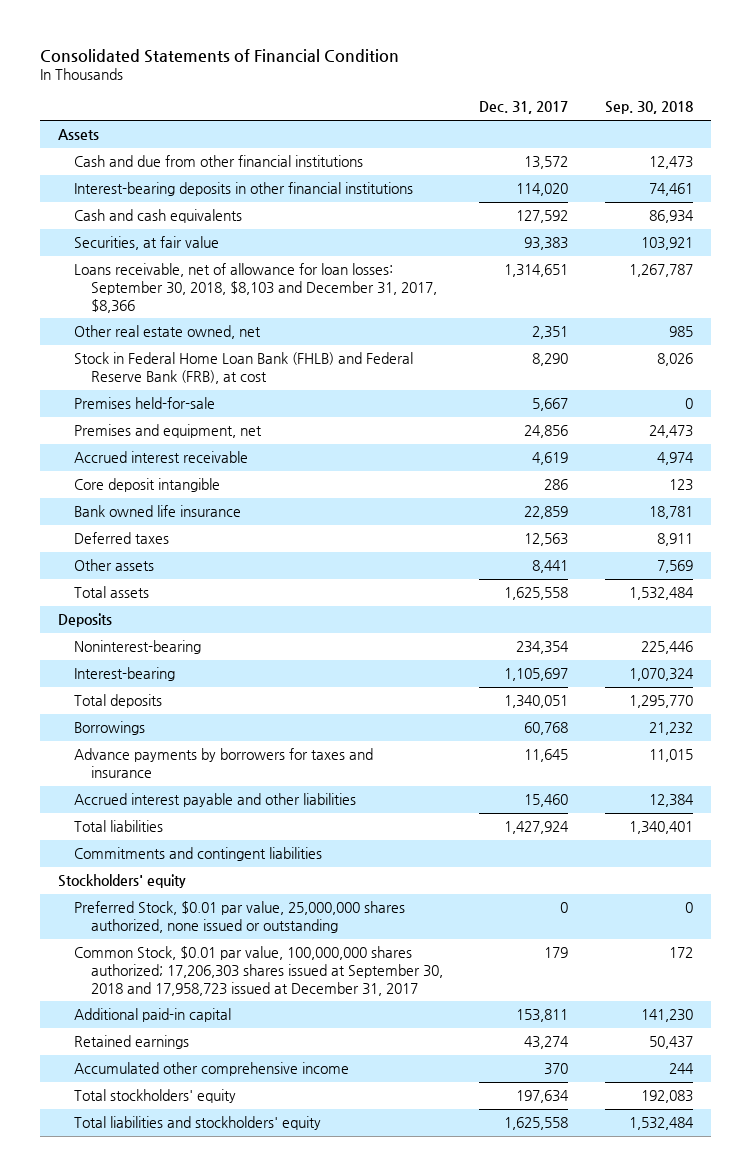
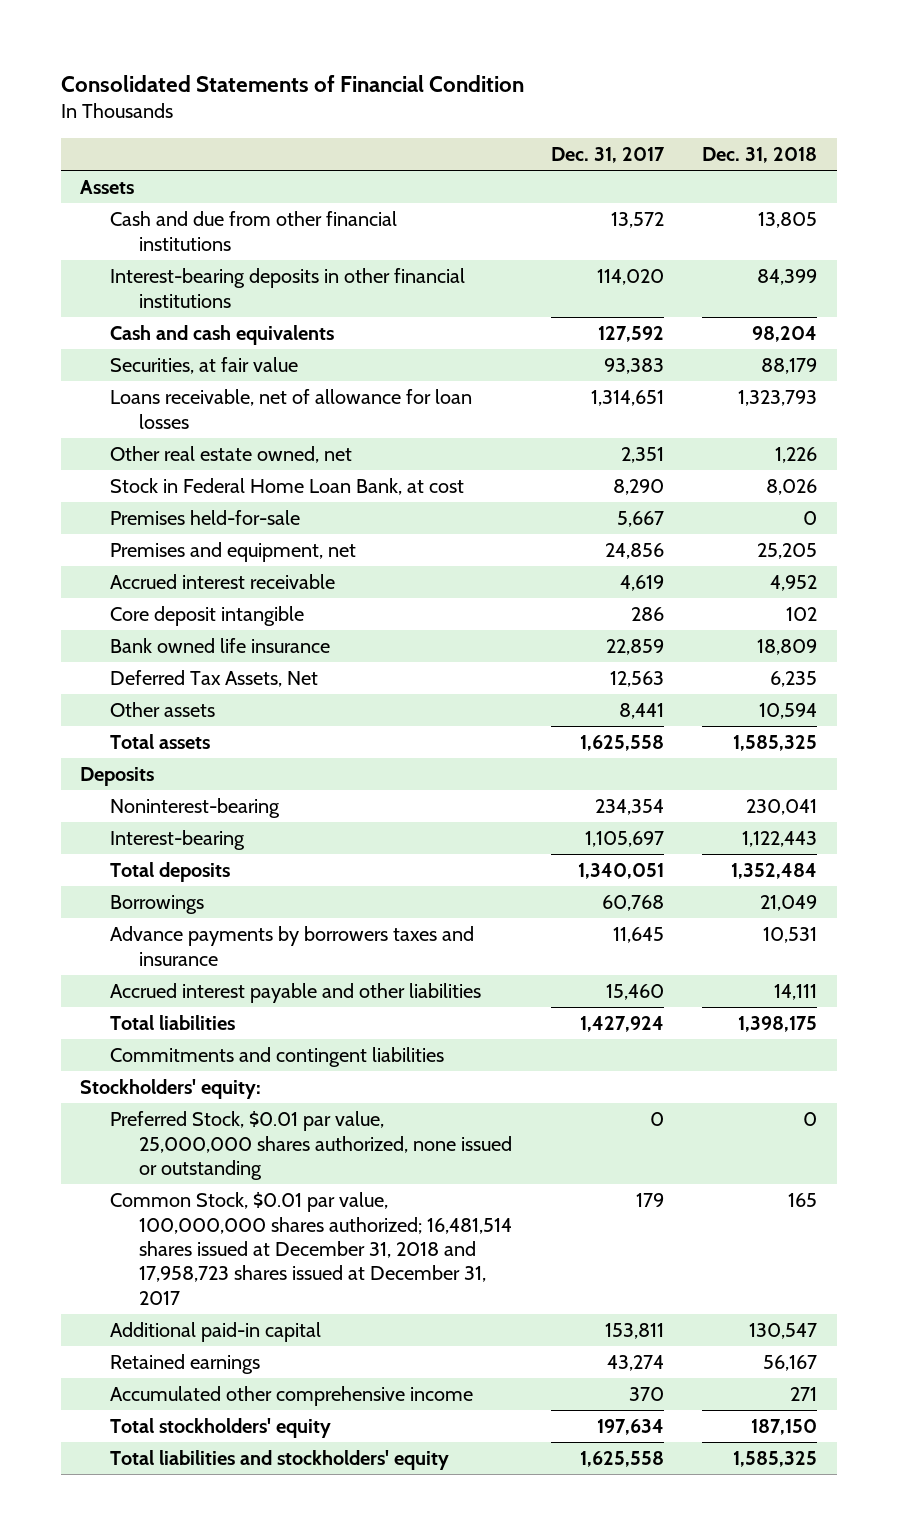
- | Dec. 31, 2017 | Sep. 30, 2018
+ | Dec. 31, 2017 | Dec. 31, 2018
- Loans receivable, net of allowance for loan losses: September 30, 2018, $8,103 and December 31, 2017, $8,366 | 1,314,651 | 1,267,787
+ Loans receivable, net of allowance for loan losses | 1,314,651 | 1,323,793
- Stock in Federal Home Loan Bank (FHLB) and Federal Reserve Bank (FRB), at cost | 8,290 | 8,026
+ Stock in Federal Home Loan Bank, at cost | 8,290 | 8,026
- Deferred taxes | 12,563 | 8,911
+ Deferred Tax Assets, Net | 12,563 | 6,235
- Advance payments by borrowers for taxes and insurance | 11,645 | 11,015
+ Advance payments by borrowers taxes and insurance | 11,645 | 10,531
- Stockholders' equity
+ Stockholders' equity:
- Common Stock, $0.01 par value, 100,000,000 shares authorized; 17,206,303 shares issued at September 30, 2018 and 17,958,723 issued at December 31, 2017 | 179 | 172
+ Common Stock, $0.01 par value, 100,000,000 shares authorized; 16,481,514 shares issued at December 31, 2018 and 17,958,723 shares issued at December 31, 2017 | 179 | 165

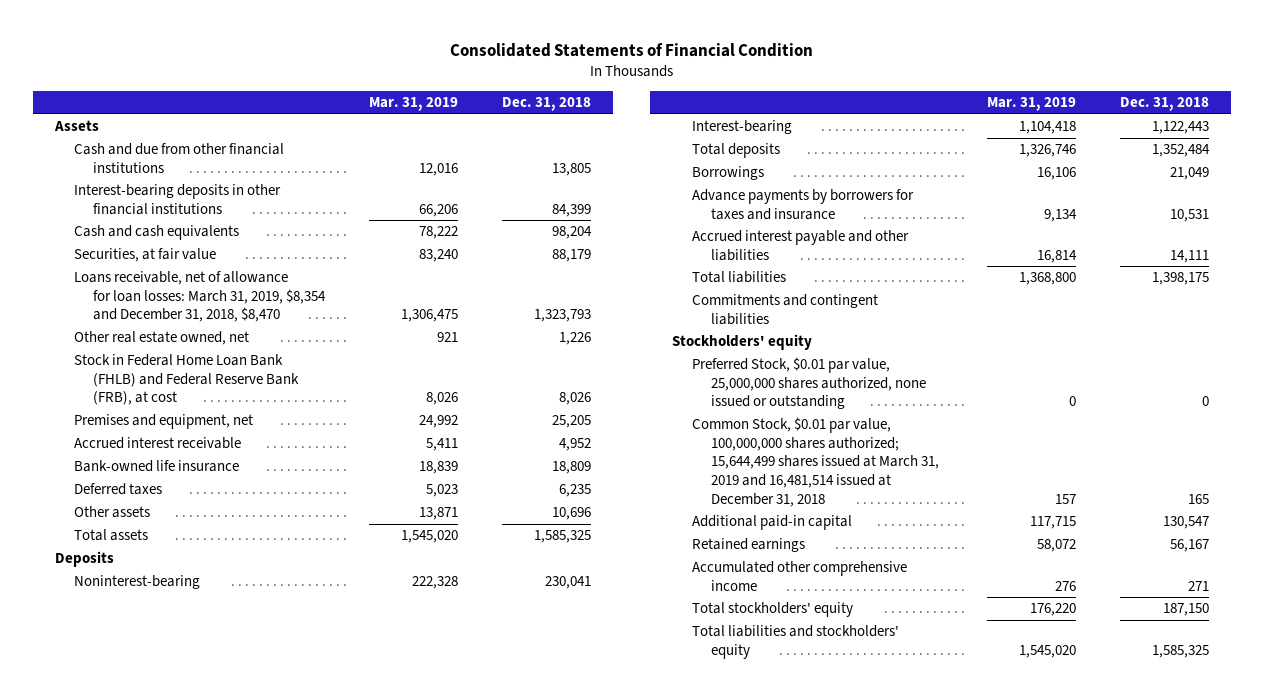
- | Dec. 31, 2017 | Dec. 31, 2018
+ | Mar. 31, 2019 | Dec. 31, 2018
- Loans receivable, net of allowance for loan losses | 1,314,651 | 1,323,793
+ Loans receivable, net of allowance for loan losses: March 31, 2019, $8,354 and December 31, 2018, $8,470 | 1,306,475 | 1,323,793
- Stock in Federal Home Loan Bank, at cost | 8,290 | 8,026
- Premises held-for-sale | 5,667 | 0
+ Stock in Federal Home Loan Bank (FHLB) and Federal Reserve Bank (FRB), at cost | 8,026 | 8,026
- Core deposit intangible | 286 | 102
- Bank owned life insurance | 22,859 | 18,809
- Deferred Tax Assets, Net | 12,563 | 6,235
- Other assets | 8,441 | 10,594
+ Bank-owned life insurance | 18,839 | 18,809
+ Deferred taxes | 5,023 | 6,235
+ Other assets | 13,871 | 10,696
- Advance payments by borrowers taxes and insurance | 11,645 | 10,531
+ Advance payments by borrowers for taxes and insurance | 9,134 | 10,531
- Stockholders' equity:
+ Stockholders' equity
- Common Stock, $0.01 par value, 100,000,000 shares authorized; 16,481,514 shares issued at December 31, 2018 and 17,958,723 shares issued at December 31, 2017 | 179 | 165
+ Common Stock, $0.01 par value, 100,000,000 shares authorized; 15,644,499 shares issued at March 31, 2019 and 16,481,514 issued at December 31, 2018 | 157 | 165

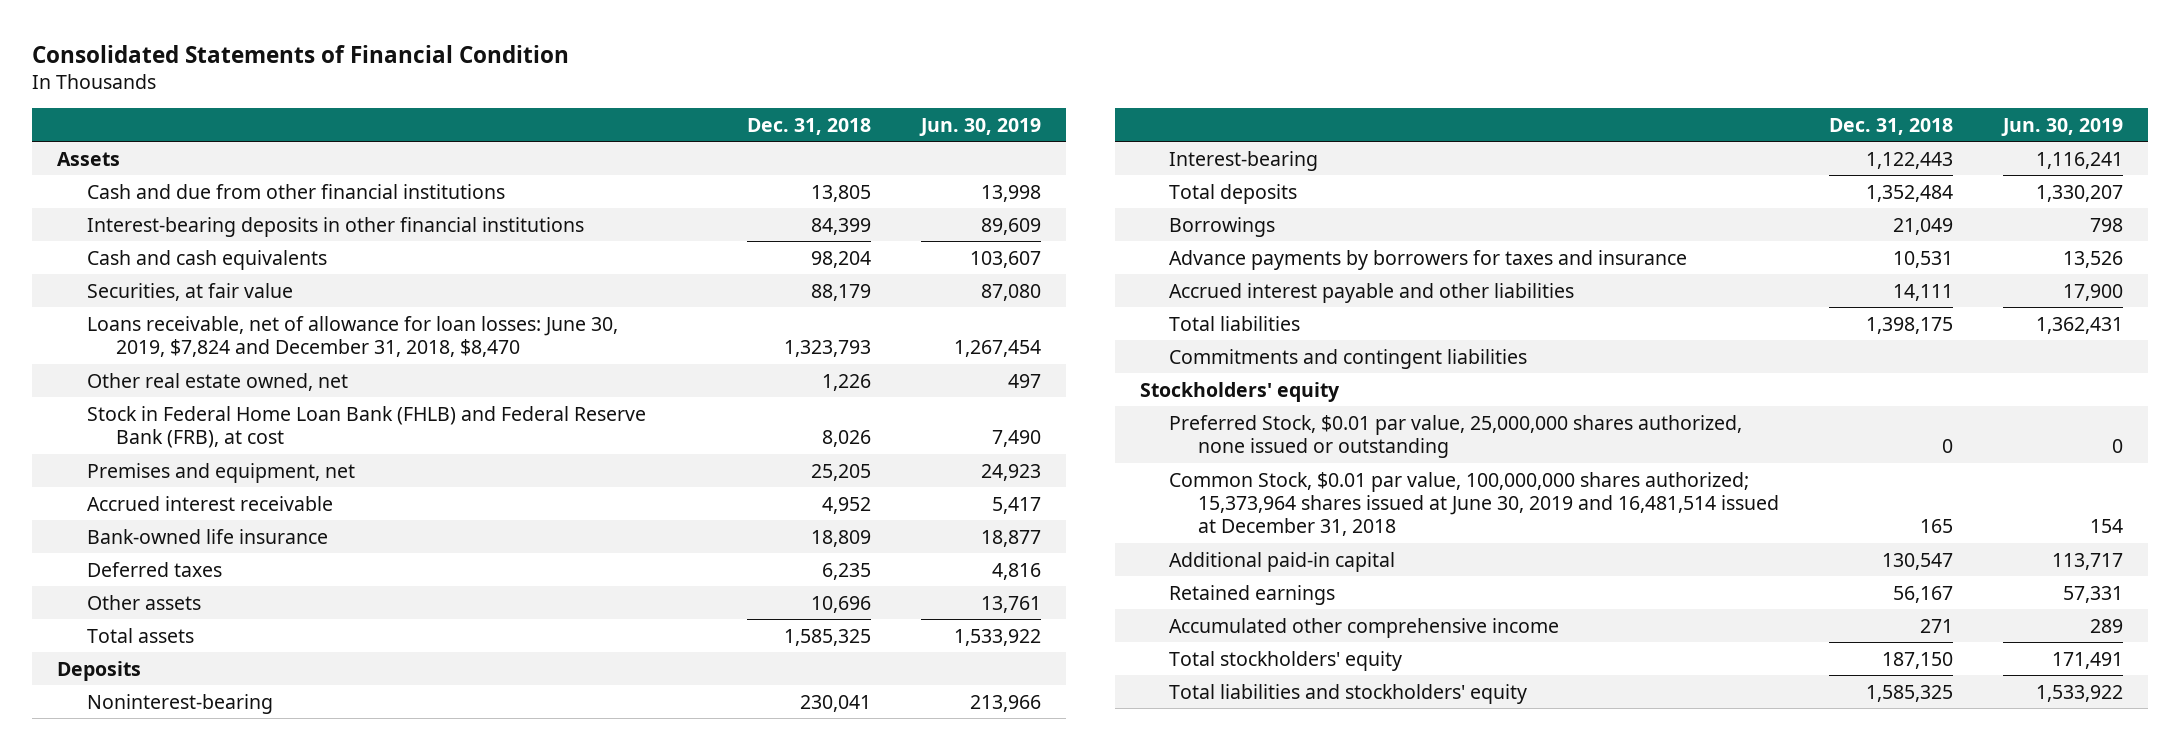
- | Mar. 31, 2019 | Dec. 31, 2018
+ | Dec. 31, 2018 | Jun. 30, 2019
- Loans receivable, net of allowance for loan losses: March 31, 2019, $8,354 and December 31, 2018, $8,470 | 1,306,475 | 1,323,793
+ Loans receivable, net of allowance for loan losses: June 30, 2019, $7,824 and December 31, 2018, $8,470 | 1,323,793 | 1,267,454
- Common Stock, $0.01 par value, 100,000,000 shares authorized; 15,644,499 shares issued at March 31, 2019 and 16,481,514 issued at December 31, 2018 | 157 | 165
+ Common Stock, $0.01 par value, 100,000,000 shares authorized; 15,373,964 shares issued at June 30, 2019 and 16,481,514 issued at December 31, 2018 | 165 | 154

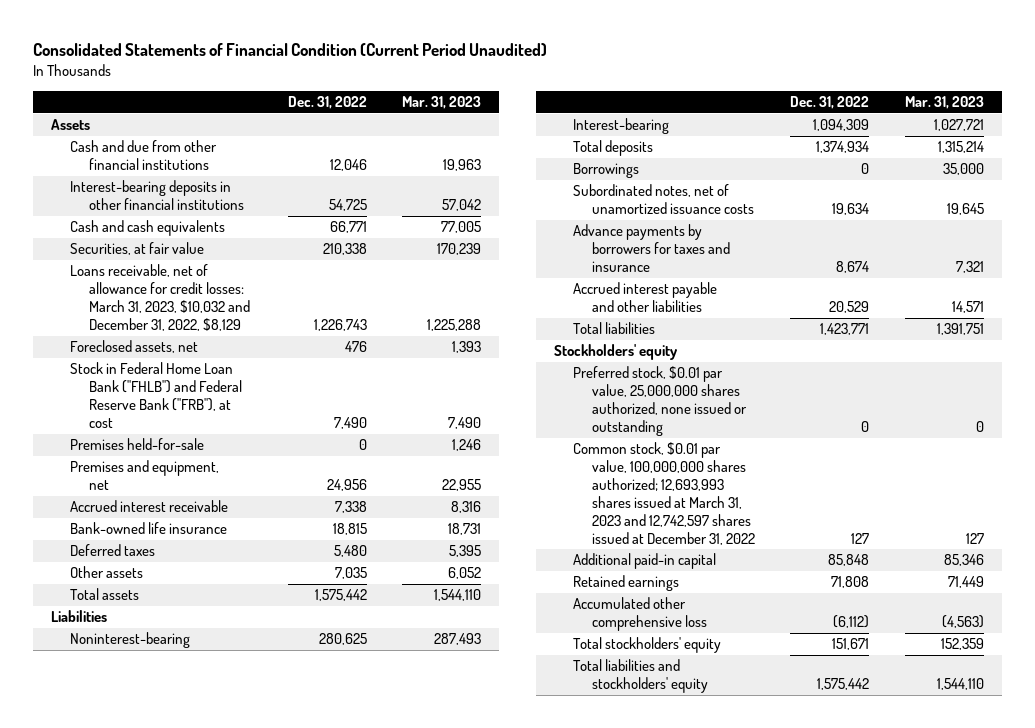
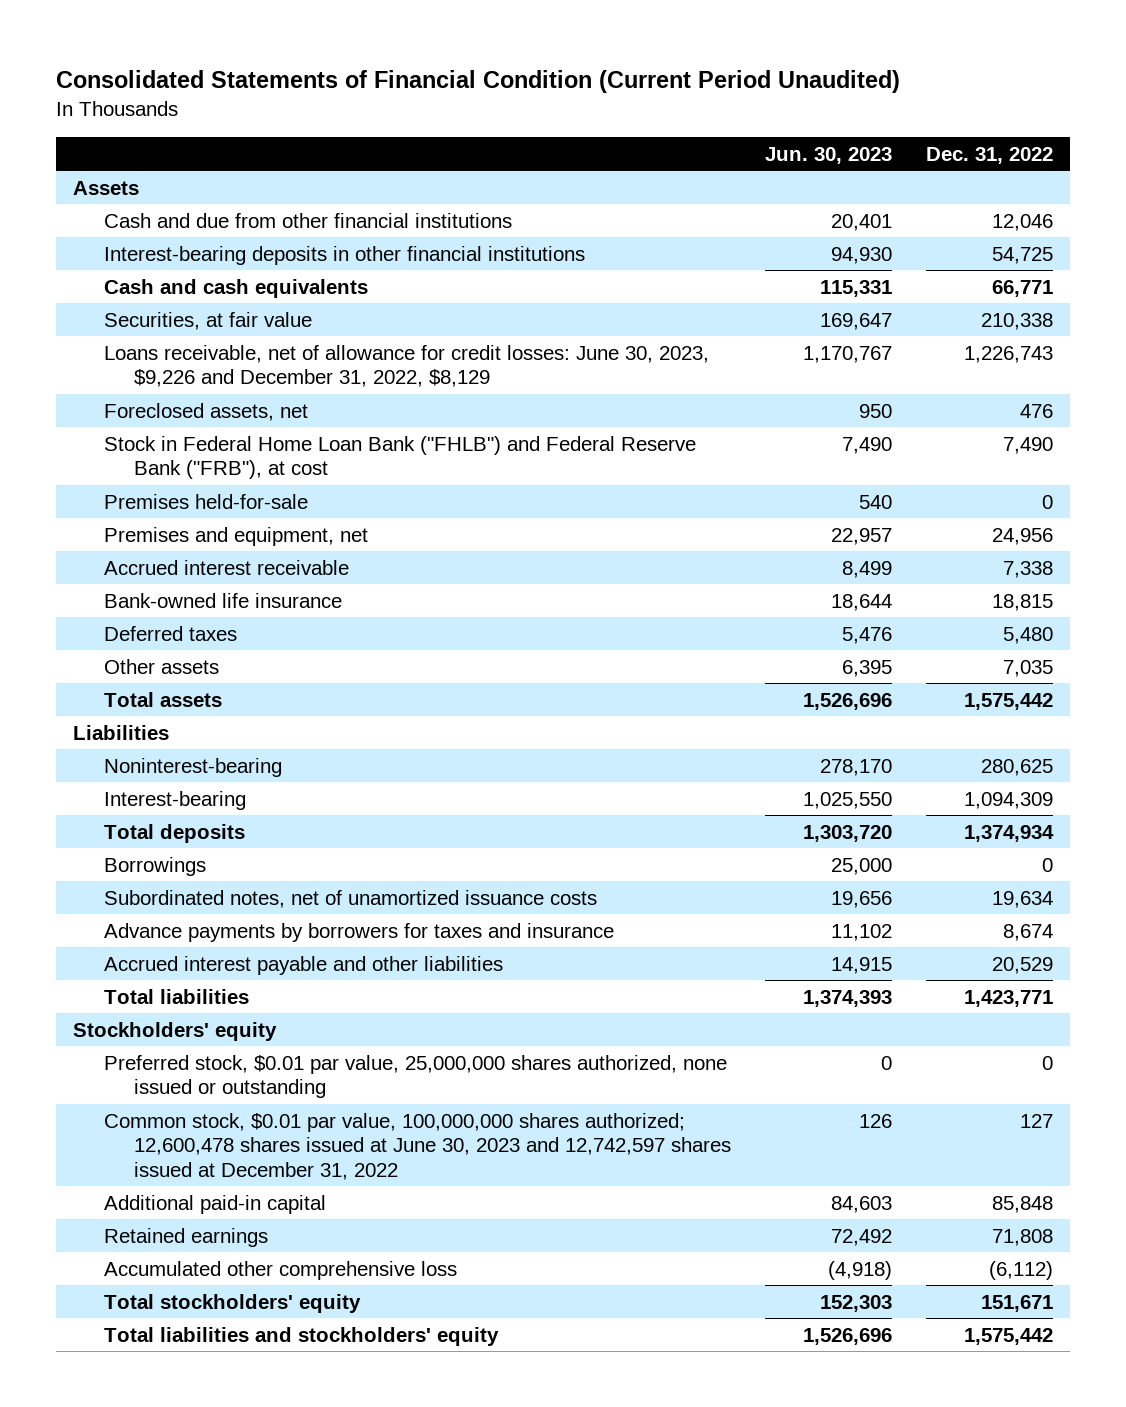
- | Dec. 31, 2022 | Mar. 31, 2023
+ | Jun. 30, 2023 | Dec. 31, 2022
- Loans receivable, net of allowance for credit losses: March 31, 2023, $10,032 and December 31, 2022, $8,129 | 1,226,743 | 1,225,288
+ Loans receivable, net of allowance for credit losses: June 30, 2023, $9,226 and December 31, 2022, $8,129 | 1,170,767 | 1,226,743
- Common stock, $0.01 par value, 100,000,000 shares authorized; 12,693,993 shares issued at March 31, 2023 and 12,742,597 shares issued at December 31, 2022 | 127 | 127
+ Common stock, $0.01 par value, 100,000,000 shares authorized; 12,600,478 shares issued at June 30, 2023 and 12,742,597 shares issued at December 31, 2022 | 126 | 127

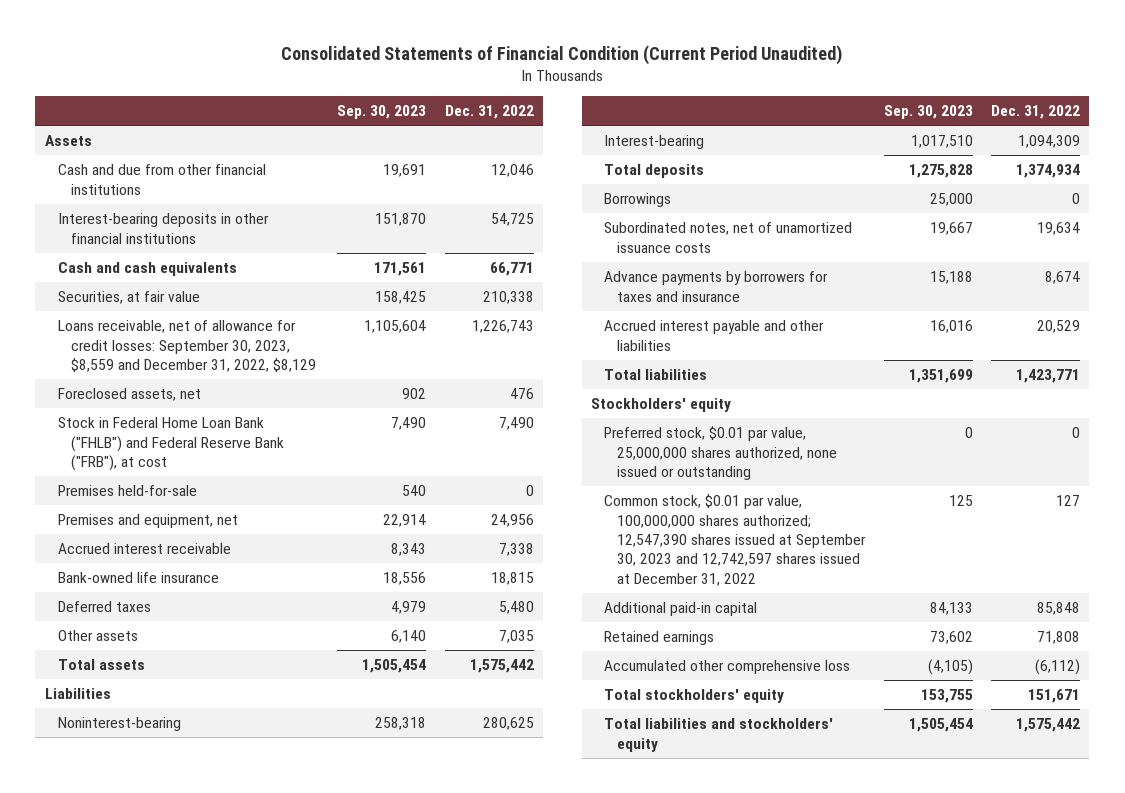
- | Jun. 30, 2023 | Dec. 31, 2022
+ | Sep. 30, 2023 | Dec. 31, 2022
- Loans receivable, net of allowance for credit losses: June 30, 2023, $9,226 and December 31, 2022, $8,129 | 1,170,767 | 1,226,743
+ Loans receivable, net of allowance for credit losses: September 30, 2023, $8,559 and December 31, 2022, $8,129 | 1,105,604 | 1,226,743
- Common stock, $0.01 par value, 100,000,000 shares authorized; 12,600,478 shares issued at June 30, 2023 and 12,742,597 shares issued at December 31, 2022 | 126 | 127
+ Common stock, $0.01 par value, 100,000,000 shares authorized; 12,547,390 shares issued at September 30, 2023 and 12,742,597 shares issued at December 31, 2022 | 125 | 127

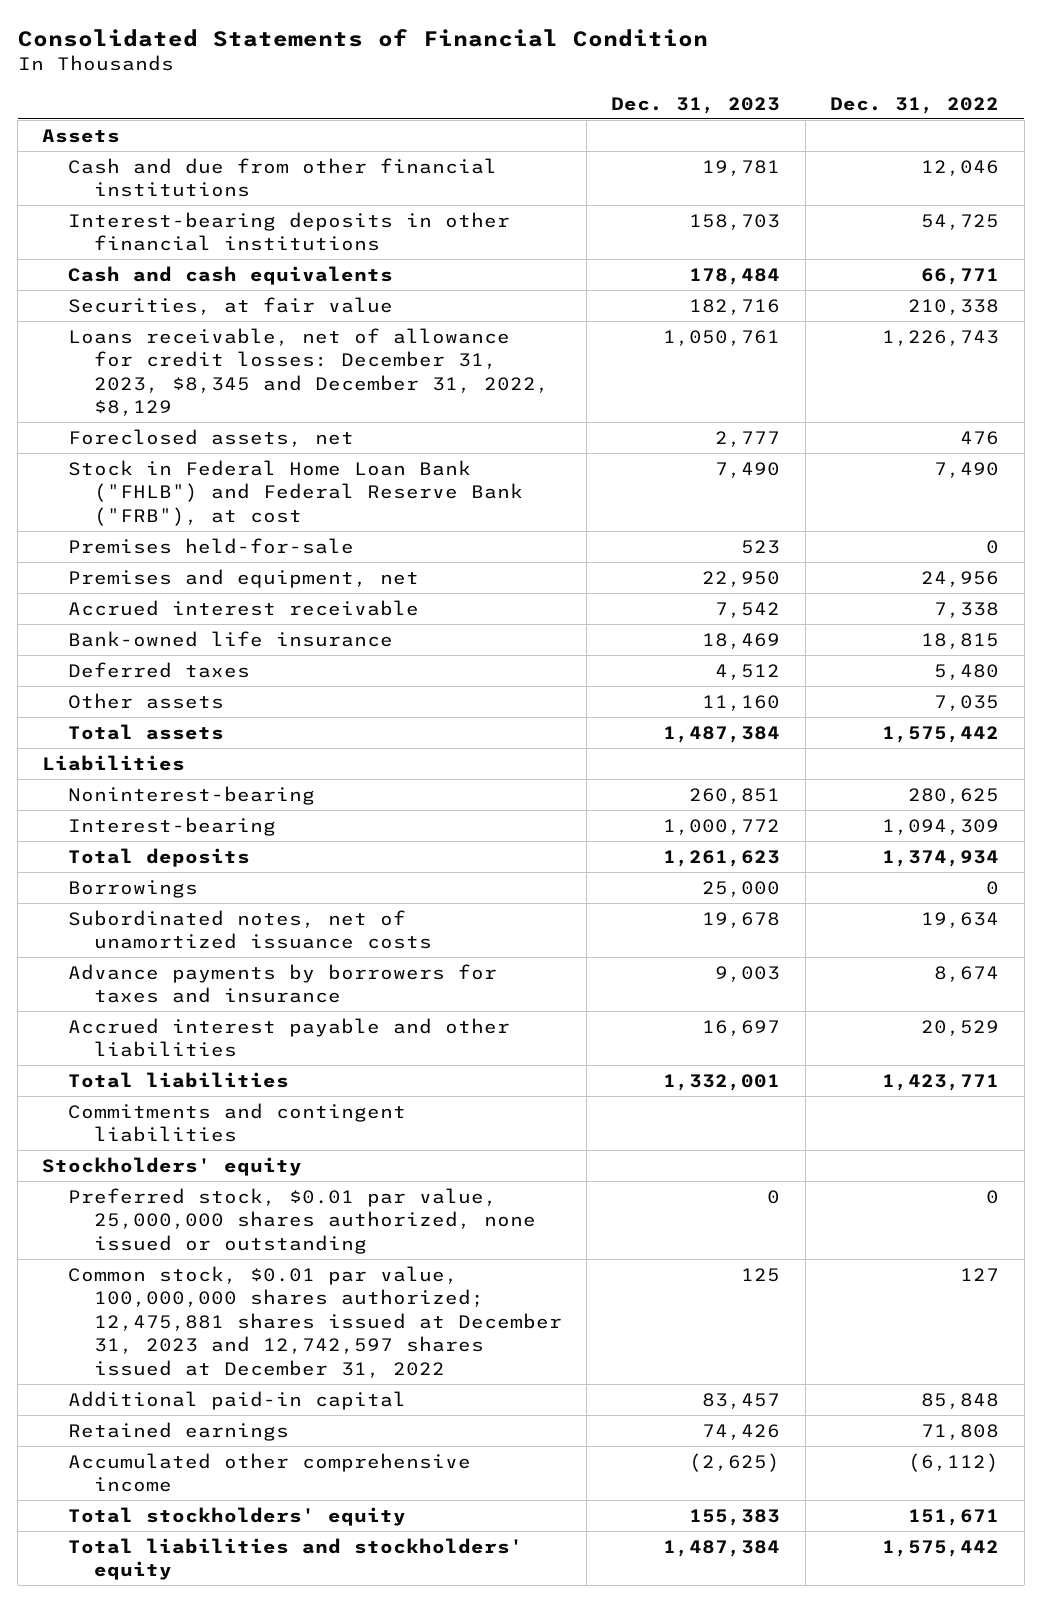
- Consolidated Statements of Financial Condition (Current Period Unaudited)
+ Consolidated Statements of Financial Condition
- | Sep. 30, 2023 | Dec. 31, 2022
+ | Dec. 31, 2023 | Dec. 31, 2022
- Loans receivable, net of allowance for credit losses: September 30, 2023, $8,559 and December 31, 2022, $8,129 | 1,105,604 | 1,226,743
+ Loans receivable, net of allowance for credit losses: December 31, 2023, $8,345 and December 31, 2022, $8,129 | 1,050,761 | 1,226,743
+ Commitments and contingent liabilities
- Common stock, $0.01 par value, 100,000,000 shares authorized; 12,547,390 shares issued at September 30, 2023 and 12,742,597 shares issued at December 31, 2022 | 125 | 127
+ Common stock, $0.01 par value, 100,000,000 shares authorized; 12,475,881 shares issued at December 31, 2023 and 12,742,597 shares issued at December 31, 2022 | 125 | 127
- Accumulated other comprehensive loss | (4,105) | (6,112)
+ Accumulated other comprehensive income | (2,625) | (6,112)

